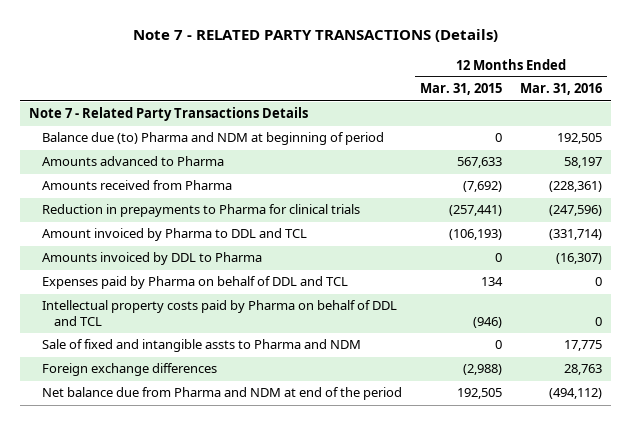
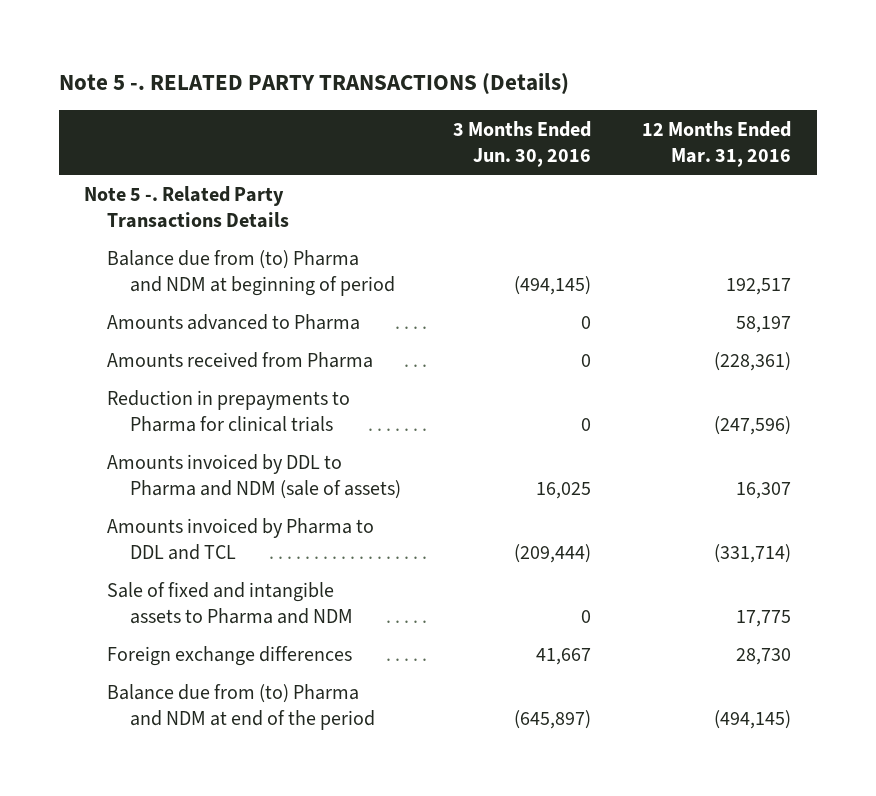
- Note 7 - RELATED PARTY TRANSACTIONS (Details)
+ Note 5 -. RELATED PARTY TRANSACTIONS (Details)
- | 12 Months Ended Mar. 31, 2015 | 12 Months Ended Mar. 31, 2016
+ | 3 Months Ended Jun. 30, 2016 | 12 Months Ended Mar. 31, 2016
- Note 7 - Related Party Transactions Details
- Balance due (to) Pharma and NDM at beginning of period | 0 | 192,505
+ Note 5 -. Related Party Transactions Details
+ Balance due from (to) Pharma and NDM at beginning of period | (494,145) | 192,517
- Amount invoiced by Pharma to DDL and TCL | (106,193) | (331,714)
- Amounts invoiced by DDL to Pharma | 0 | (16,307)
- Expenses paid by Pharma on behalf of DDL and TCL | 134 | 0
- Intellectual property costs paid by Pharma on behalf of DDL and TCL | (946) | 0
- Sale of fixed and intangible assts to Pharma and NDM | 0 | 17,775
- Foreign exchange differences | (2,988) | 28,763
- Net balance due from Pharma and NDM at end of the period | 192,505 | (494,112)
+ Amounts invoiced by DDL to Pharma and NDM (sale of assets) | 16,025 | 16,307
+ Amounts invoiced by Pharma to DDL and TCL | (209,444) | (331,714)
+ Sale of fixed and intangible assets to Pharma and NDM | 0 | 17,775
+ Foreign exchange differences | 41,667 | 28,730
+ Balance due from (to) Pharma and NDM at end of the period | (645,897) | (494,145)

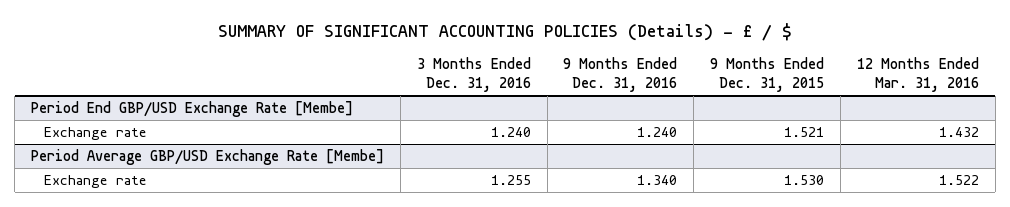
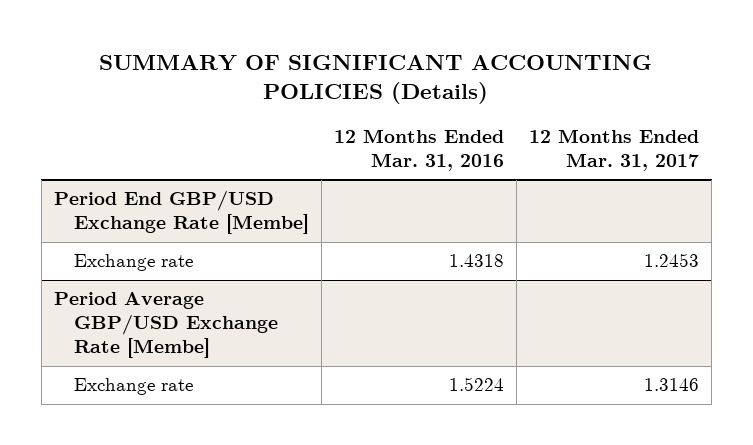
- SUMMARY OF SIGNIFICANT ACCOUNTING POLICIES (Details) - £ / $
+ SUMMARY OF SIGNIFICANT ACCOUNTING POLICIES (Details)
- | 3 Months Ended Dec. 31, 2016 | 9 Months Ended Dec. 31, 2016 | 9 Months Ended Dec. 31, 2015 | 12 Months Ended Mar. 31, 2016
+ | 12 Months Ended Mar. 31, 2016 | 12 Months Ended Mar. 31, 2017
@ Period End GBP/USD Exchange Rate [Membe]
- Exchange rate | 1.240 | 1.240 | 1.521 | 1.432
+ Exchange rate | 1.4318 | 1.2453
@ Period Average GBP/USD Exchange Rate [Membe]
- Exchange rate | 1.255 | 1.340 | 1.530 | 1.522
+ Exchange rate | 1.5224 | 1.3146

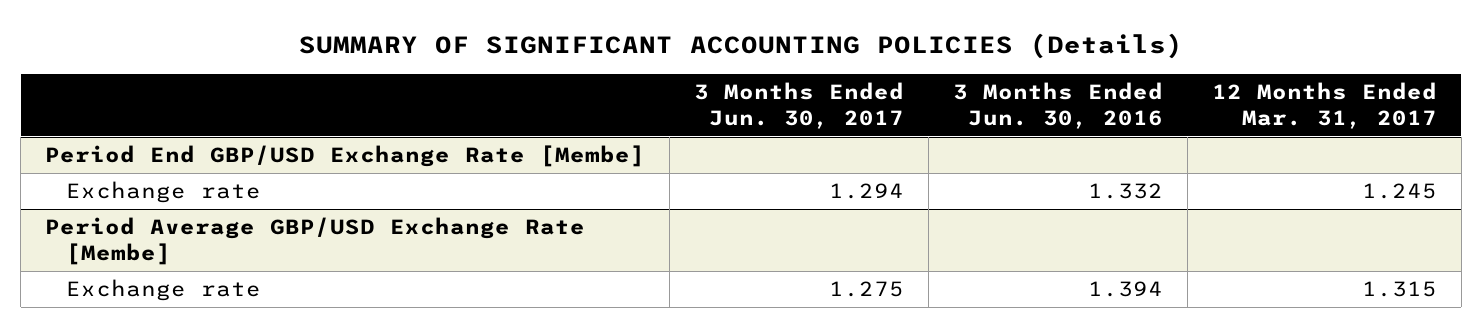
- | 12 Months Ended Mar. 31, 2016 | 12 Months Ended Mar. 31, 2017
+ | 3 Months Ended Jun. 30, 2017 | 3 Months Ended Jun. 30, 2016 | 12 Months Ended Mar. 31, 2017
@ Period End GBP/USD Exchange Rate [Membe]
- Exchange rate | 1.4318 | 1.2453
+ Exchange rate | 1.294 | 1.332 | 1.245
@ Period Average GBP/USD Exchange Rate [Membe]
- Exchange rate | 1.5224 | 1.3146
+ Exchange rate | 1.275 | 1.394 | 1.315

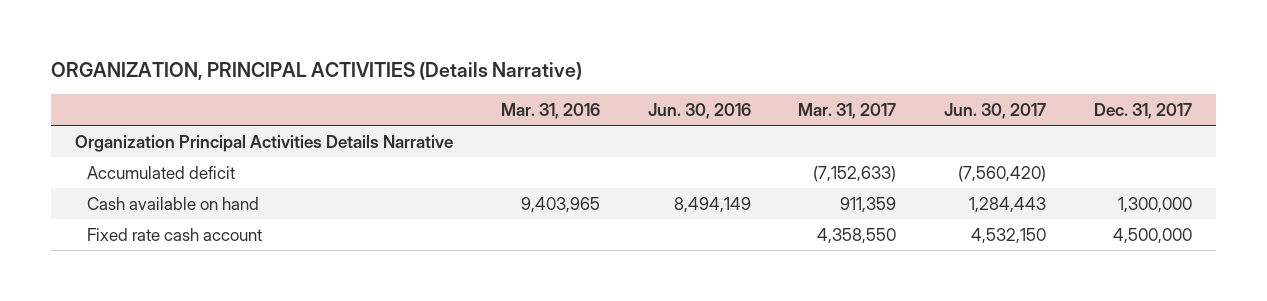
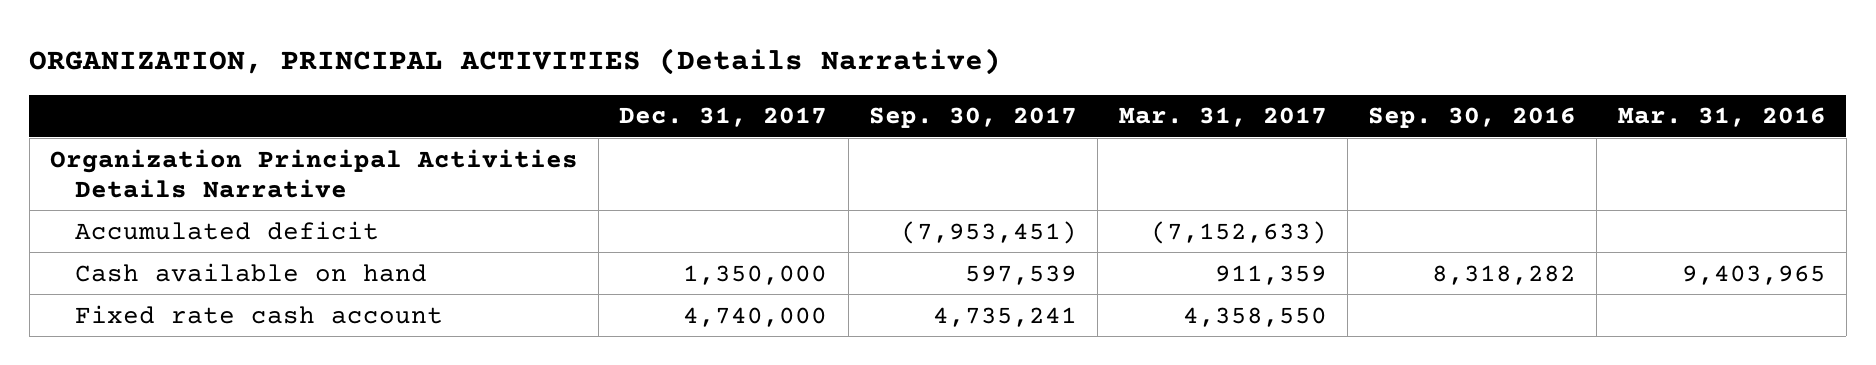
- | Mar. 31, 2016 | Jun. 30, 2016 | Mar. 31, 2017 | Jun. 30, 2017 | Dec. 31, 2017
+ | Dec. 31, 2017 | Sep. 30, 2017 | Mar. 31, 2017 | Sep. 30, 2016 | Mar. 31, 2016
- Cash available on hand | 9,403,965 | 8,494,149 | 911,359 | 1,284,443 | 1,300,000
- Fixed rate cash account | | | 4,358,550 | 4,532,150 | 4,500,000
+ Cash available on hand | 1,350,000 | 597,539 | 911,359 | 8,318,282 | 9,403,965
+ Fixed rate cash account | 4,740,000 | 4,735,241 | 4,358,550 | |

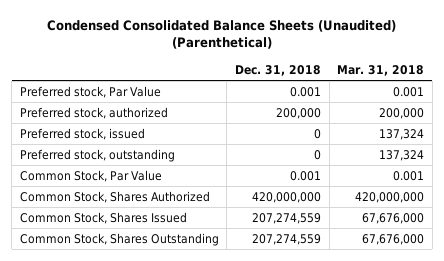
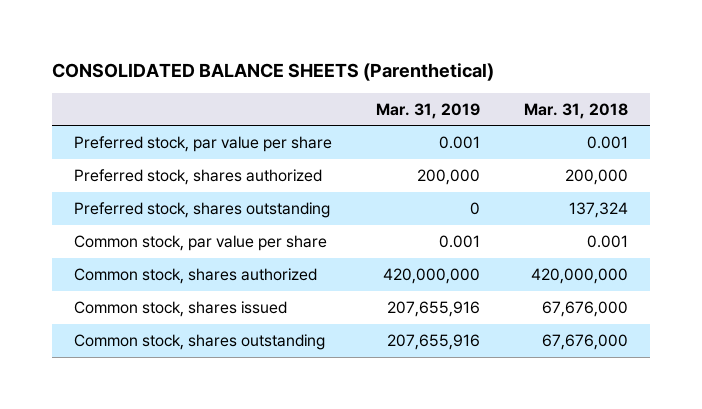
- Condensed Consolidated Balance Sheets (Unaudited) (Parenthetical)
+ CONSOLIDATED BALANCE SHEETS (Parenthetical)
- | Dec. 31, 2018 | Mar. 31, 2018
+ | Mar. 31, 2019 | Mar. 31, 2018
- Preferred stock, Par Value | 0.001 | 0.001
- Preferred stock, authorized | 200,000 | 200,000
- Preferred stock, issued | 0 | 137,324
- Preferred stock, outstanding | 0 | 137,324
- Common Stock, Par Value | 0.001 | 0.001
- Common Stock, Shares Authorized | 420,000,000 | 420,000,000
- Common Stock, Shares Issued | 207,274,559 | 67,676,000
- Common Stock, Shares Outstanding | 207,274,559 | 67,676,000
+ Preferred stock, par value per share | 0.001 | 0.001
+ Preferred stock, shares authorized | 200,000 | 200,000
+ Preferred stock, shares outstanding | 0 | 137,324
+ Common stock, par value per share | 0.001 | 0.001
+ Common stock, shares authorized | 420,000,000 | 420,000,000
+ Common stock, shares issued | 207,655,916 | 67,676,000
+ Common stock, shares outstanding | 207,655,916 | 67,676,000

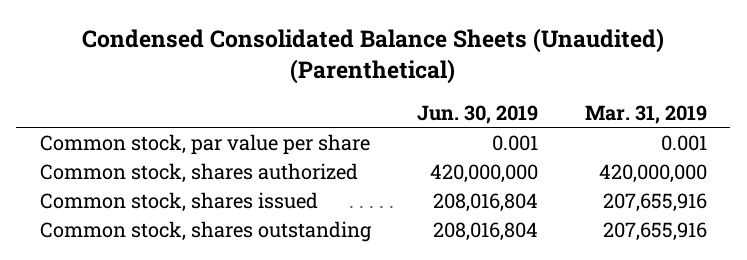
- CONSOLIDATED BALANCE SHEETS (Parenthetical)
+ Condensed Consolidated Balance Sheets (Unaudited) (Parenthetical)
- | Mar. 31, 2019 | Mar. 31, 2018
+ | Jun. 30, 2019 | Mar. 31, 2019
- Preferred stock, par value per share | 0.001 | 0.001
- Preferred stock, shares authorized | 200,000 | 200,000
- Preferred stock, shares outstanding | 0 | 137,324

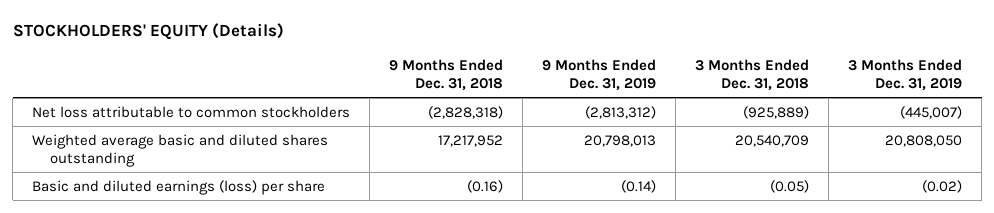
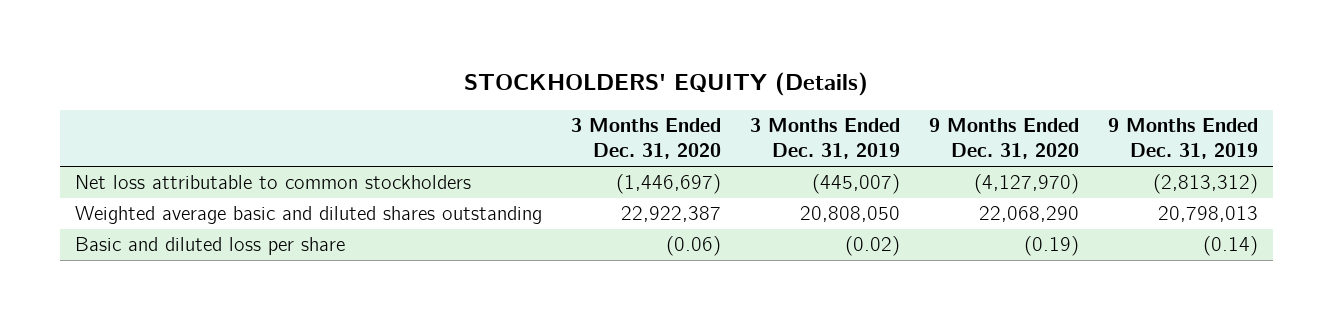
- | 9 Months Ended Dec. 31, 2018 | 9 Months Ended Dec. 31, 2019 | 3 Months Ended Dec. 31, 2018 | 3 Months Ended Dec. 31, 2019
+ | 3 Months Ended Dec. 31, 2020 | 3 Months Ended Dec. 31, 2019 | 9 Months Ended Dec. 31, 2020 | 9 Months Ended Dec. 31, 2019
- Basic and diluted earnings (loss) per share | (0.16) | (0.14) | (0.05) | (0.02)
+ Basic and diluted loss per share | (0.06) | (0.02) | (0.19) | (0.14)

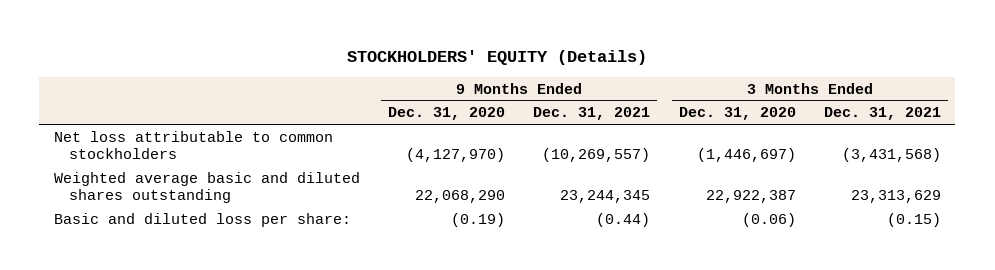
- | 3 Months Ended Dec. 31, 2020 | 3 Months Ended Dec. 31, 2019 | 9 Months Ended Dec. 31, 2020 | 9 Months Ended Dec. 31, 2019
+ | 9 Months Ended Dec. 31, 2020 | 9 Months Ended Dec. 31, 2021 | 3 Months Ended Dec. 31, 2020 | 3 Months Ended Dec. 31, 2021
- Basic and diluted loss per share | (0.06) | (0.02) | (0.19) | (0.14)
+ Basic and diluted loss per share: | (0.19) | (0.44) | (0.06) | (0.15)

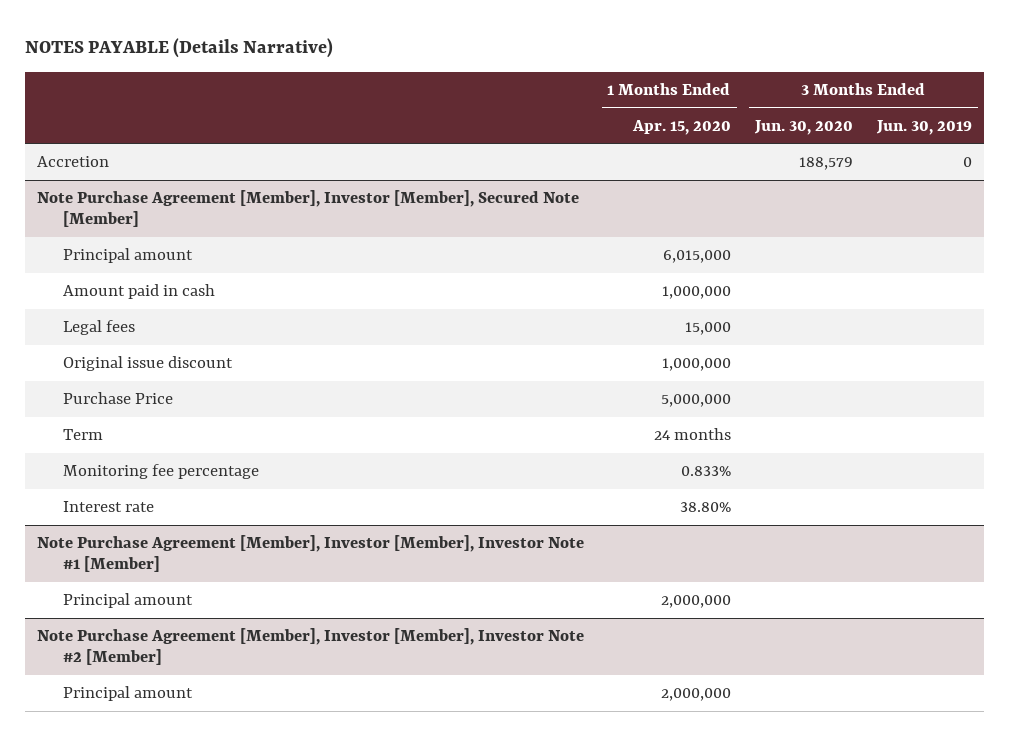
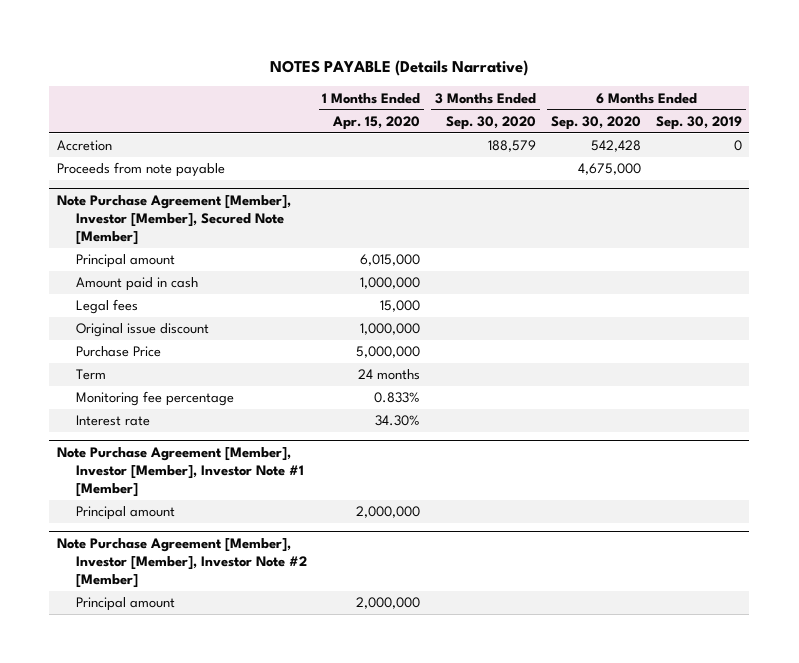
- | 1 Months Ended Apr. 15, 2020 | 3 Months Ended Jun. 30, 2020 | 3 Months Ended Jun. 30, 2019
+ | 1 Months Ended Apr. 15, 2020 | 3 Months Ended Sep. 30, 2020 | 6 Months Ended Sep. 30, 2020 | 6 Months Ended Sep. 30, 2019
+ Proceeds from note payable | | | 4,675,000 |
@ Note Purchase Agreement [Member], Investor [Member], Secured Note [Member]
- Interest rate | 38.80% | |
+ Interest rate | 34.30% | | |

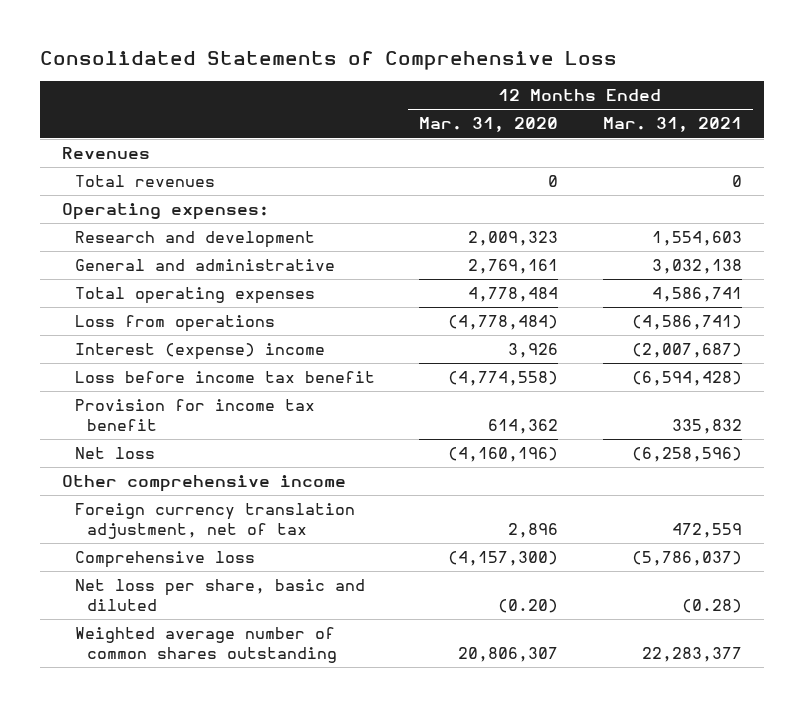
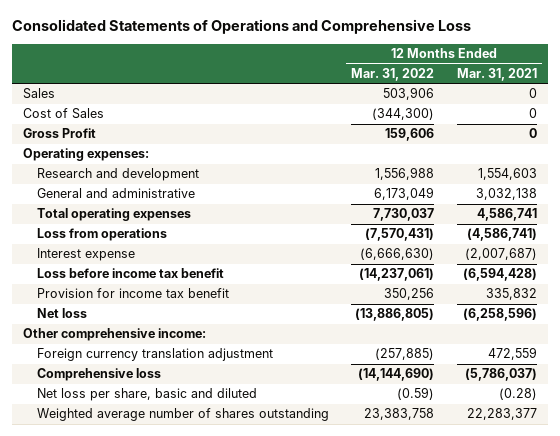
- Consolidated Statements of Comprehensive Loss
+ Consolidated Statements of Operations and Comprehensive Loss
- | 12 Months Ended Mar. 31, 2020 | 12 Months Ended Mar. 31, 2021
+ | 12 Months Ended Mar. 31, 2022 | 12 Months Ended Mar. 31, 2021
- Revenues
- Total revenues | 0 | 0
+ Sales | 503,906 | 0
+ Cost of Sales | (344,300) | 0
+ Gross Profit | 159,606 | 0
- Interest (expense) income | 3,926 | (2,007,687)
+ Interest expense | (6,666,630) | (2,007,687)
- Other comprehensive income
- Foreign currency translation adjustment, net of tax | 2,896 | 472,559
+ Other comprehensive income:
+ Foreign currency translation adjustment | (257,885) | 472,559
- Weighted average number of common shares outstanding | 20,806,307 | 22,283,377
+ Weighted average number of shares outstanding | 23,383,758 | 22,283,377

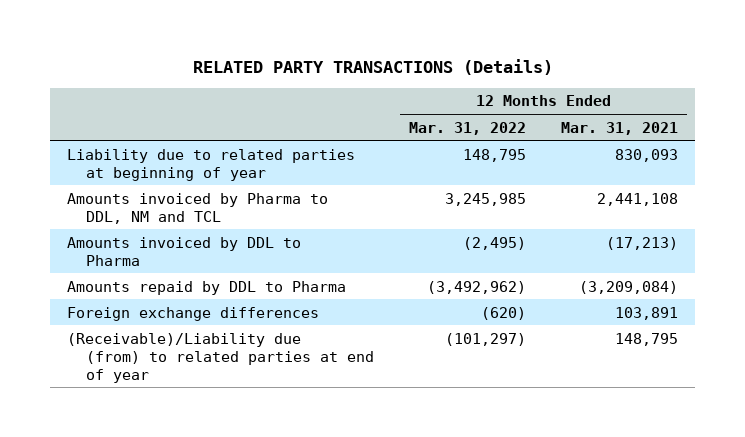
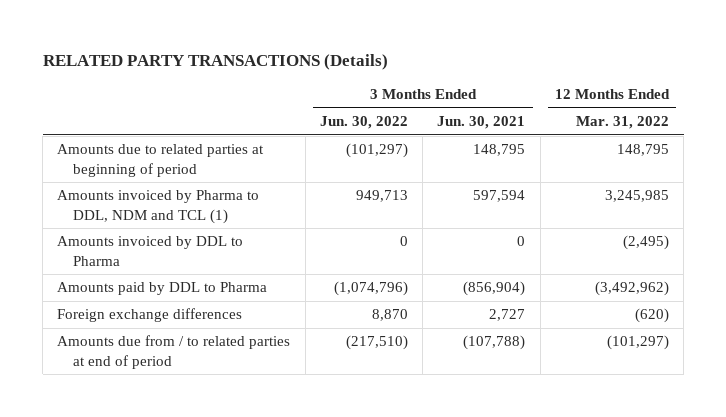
- | 12 Months Ended Mar. 31, 2022 | 12 Months Ended Mar. 31, 2021
+ | 3 Months Ended Jun. 30, 2022 | 3 Months Ended Jun. 30, 2021 | 12 Months Ended Mar. 31, 2022
- Liability due to related parties at beginning of year | 148,795 | 830,093
- Amounts invoiced by Pharma to DDL, NM and TCL | 3,245,985 | 2,441,108
+ Amounts due to related parties at beginning of period | (101,297) | 148,795 | 148,795
+ Amounts invoiced by Pharma to DDL, NDM and TCL (1) | 949,713 | 597,594 | 3,245,985
- Amounts repaid by DDL to Pharma | (3,492,962) | (3,209,084)
+ Amounts paid by DDL to Pharma | (1,074,796) | (856,904) | (3,492,962)
- (Receivable)/Liability due (from) to related parties at end of year | (101,297) | 148,795
+ Amounts due from / to related parties at end of period | (217,510) | (107,788) | (101,297)

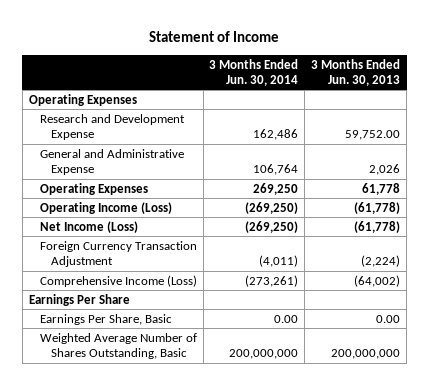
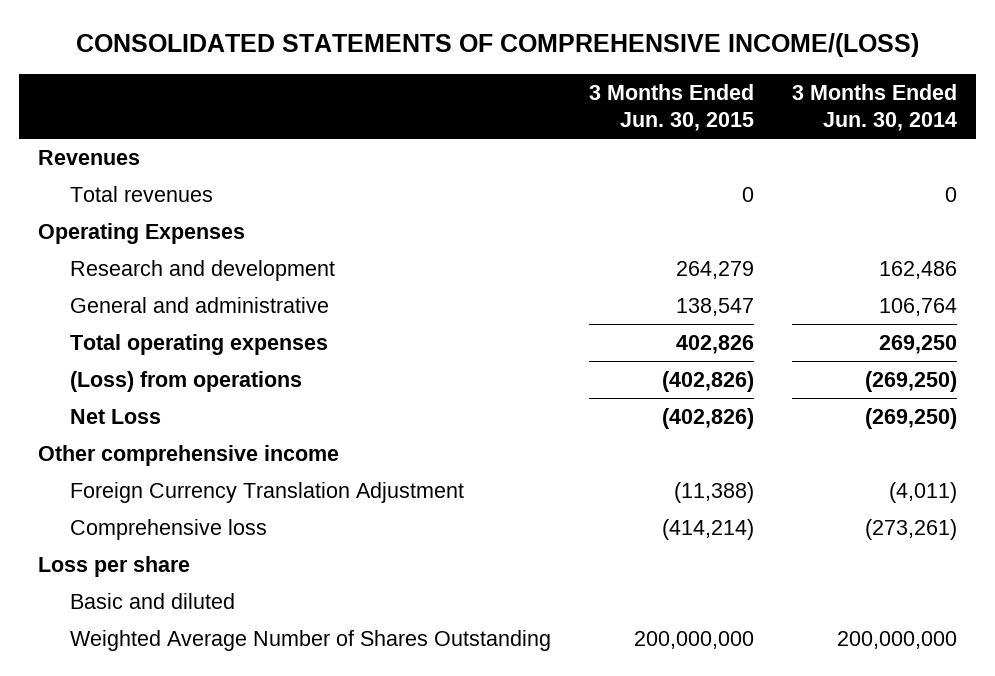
- Statement of Income
+ CONSOLIDATED STATEMENTS OF COMPREHENSIVE INCOME/(LOSS)
- | 3 Months Ended Jun. 30, 2014 | 3 Months Ended Jun. 30, 2013
+ | 3 Months Ended Jun. 30, 2015 | 3 Months Ended Jun. 30, 2014
+ Revenues
+ Total revenues | 0 | 0
- Research and Development Expense | 162,486 | 59,752.00
- General and Administrative Expense | 106,764 | 2,026
- Operating Expenses | 269,250 | 61,778
- Operating Income (Loss) | (269,250) | (61,778)
- Net Income (Loss) | (269,250) | (61,778)
- Foreign Currency Transaction Adjustment | (4,011) | (2,224)
- Comprehensive Income (Loss) | (273,261) | (64,002)
- Earnings Per Share
- Earnings Per Share, Basic | 0.00 | 0.00
- Weighted Average Number of Shares Outstanding, Basic | 200,000,000 | 200,000,000
+ Research and development | 264,279 | 162,486
+ General and administrative | 138,547 | 106,764
+ Total operating expenses | 402,826 | 269,250
+ (Loss) from operations | (402,826) | (269,250)
+ Net Loss | (402,826) | (269,250)
+ Other comprehensive income
+ Foreign Currency Translation Adjustment | (11,388) | (4,011)
+ Comprehensive loss | (414,214) | (273,261)
+ Loss per share
+ Basic and diluted
+ Weighted Average Number of Shares Outstanding | 200,000,000 | 200,000,000

